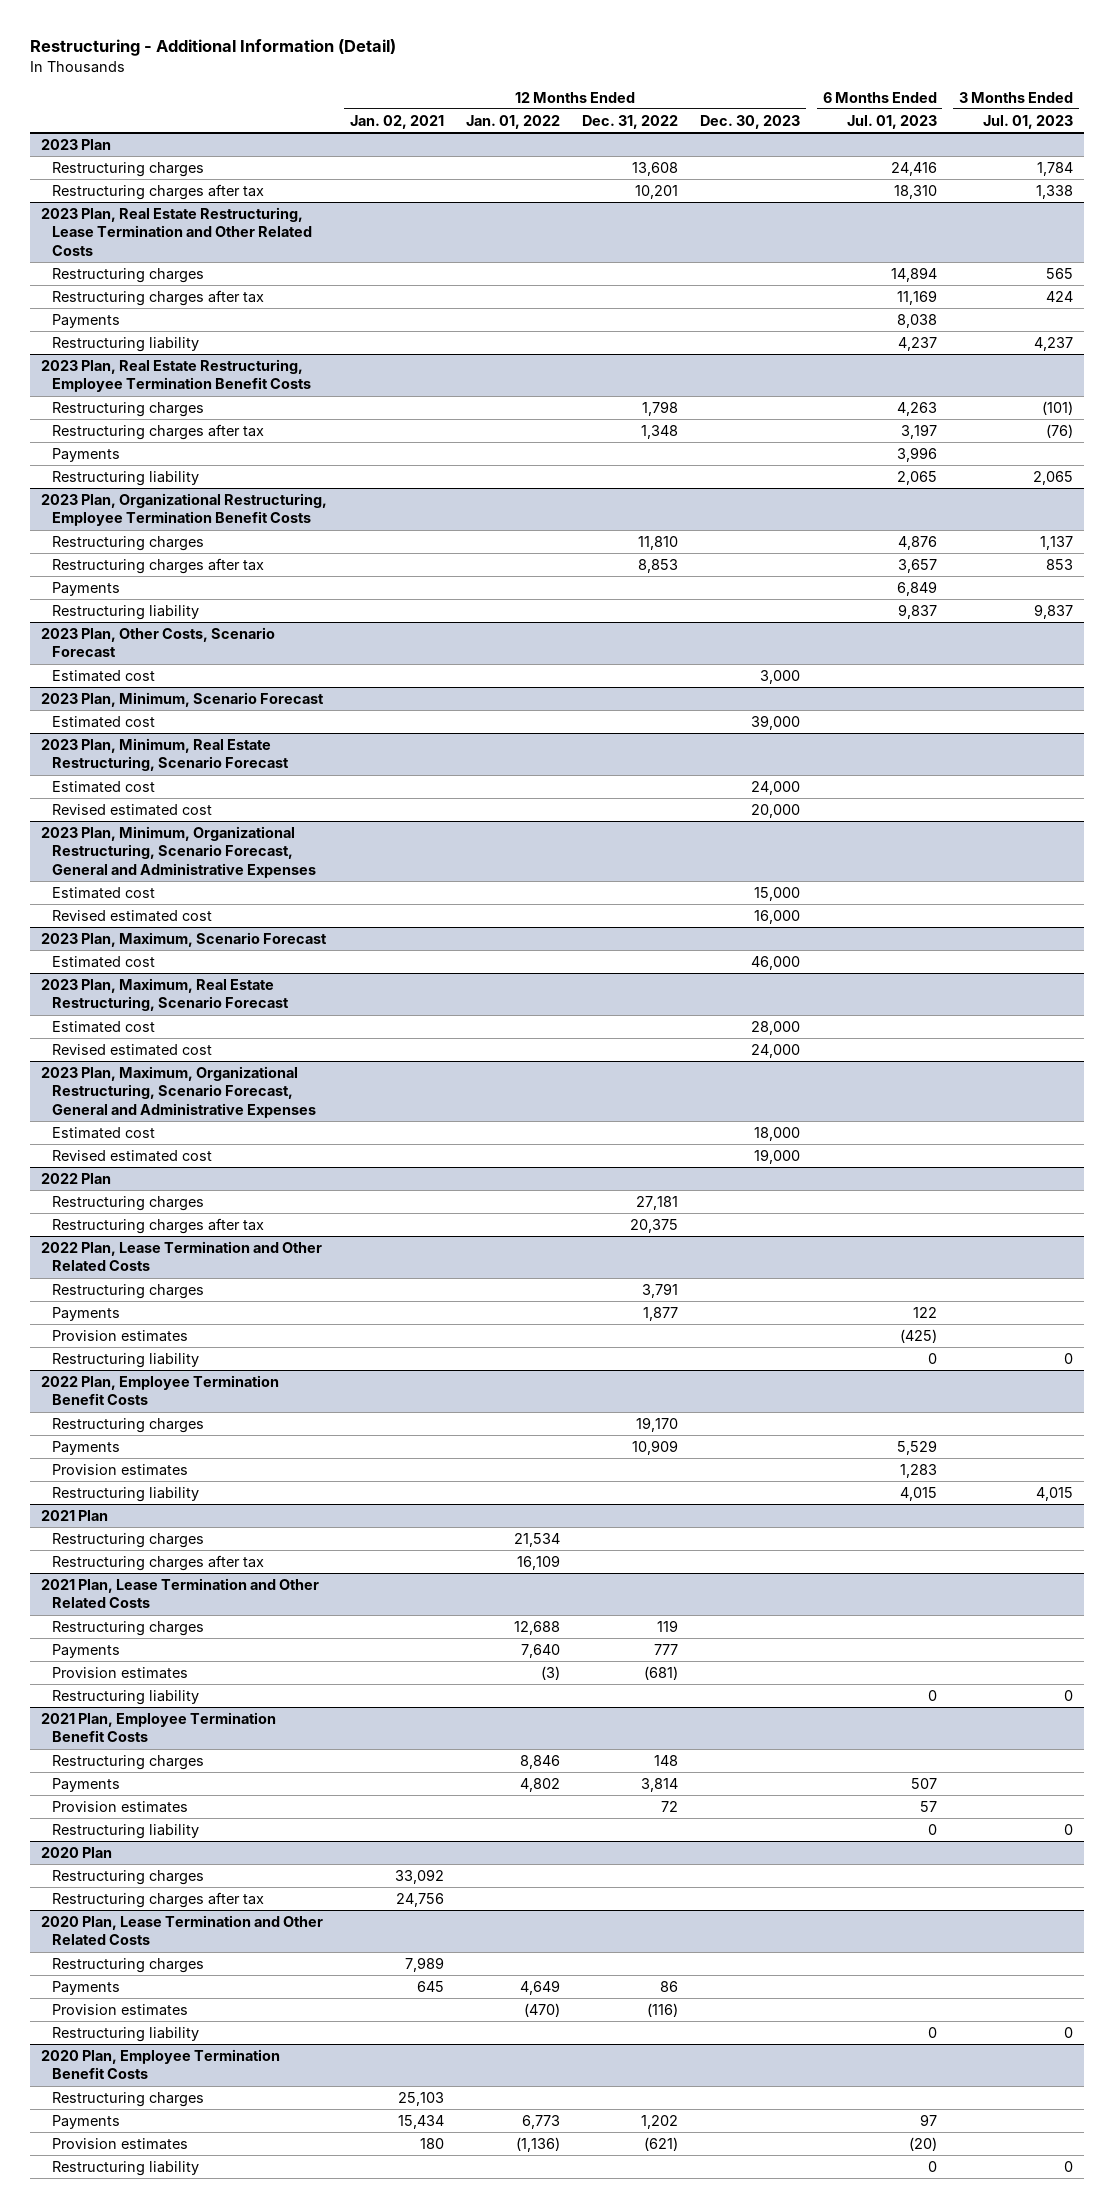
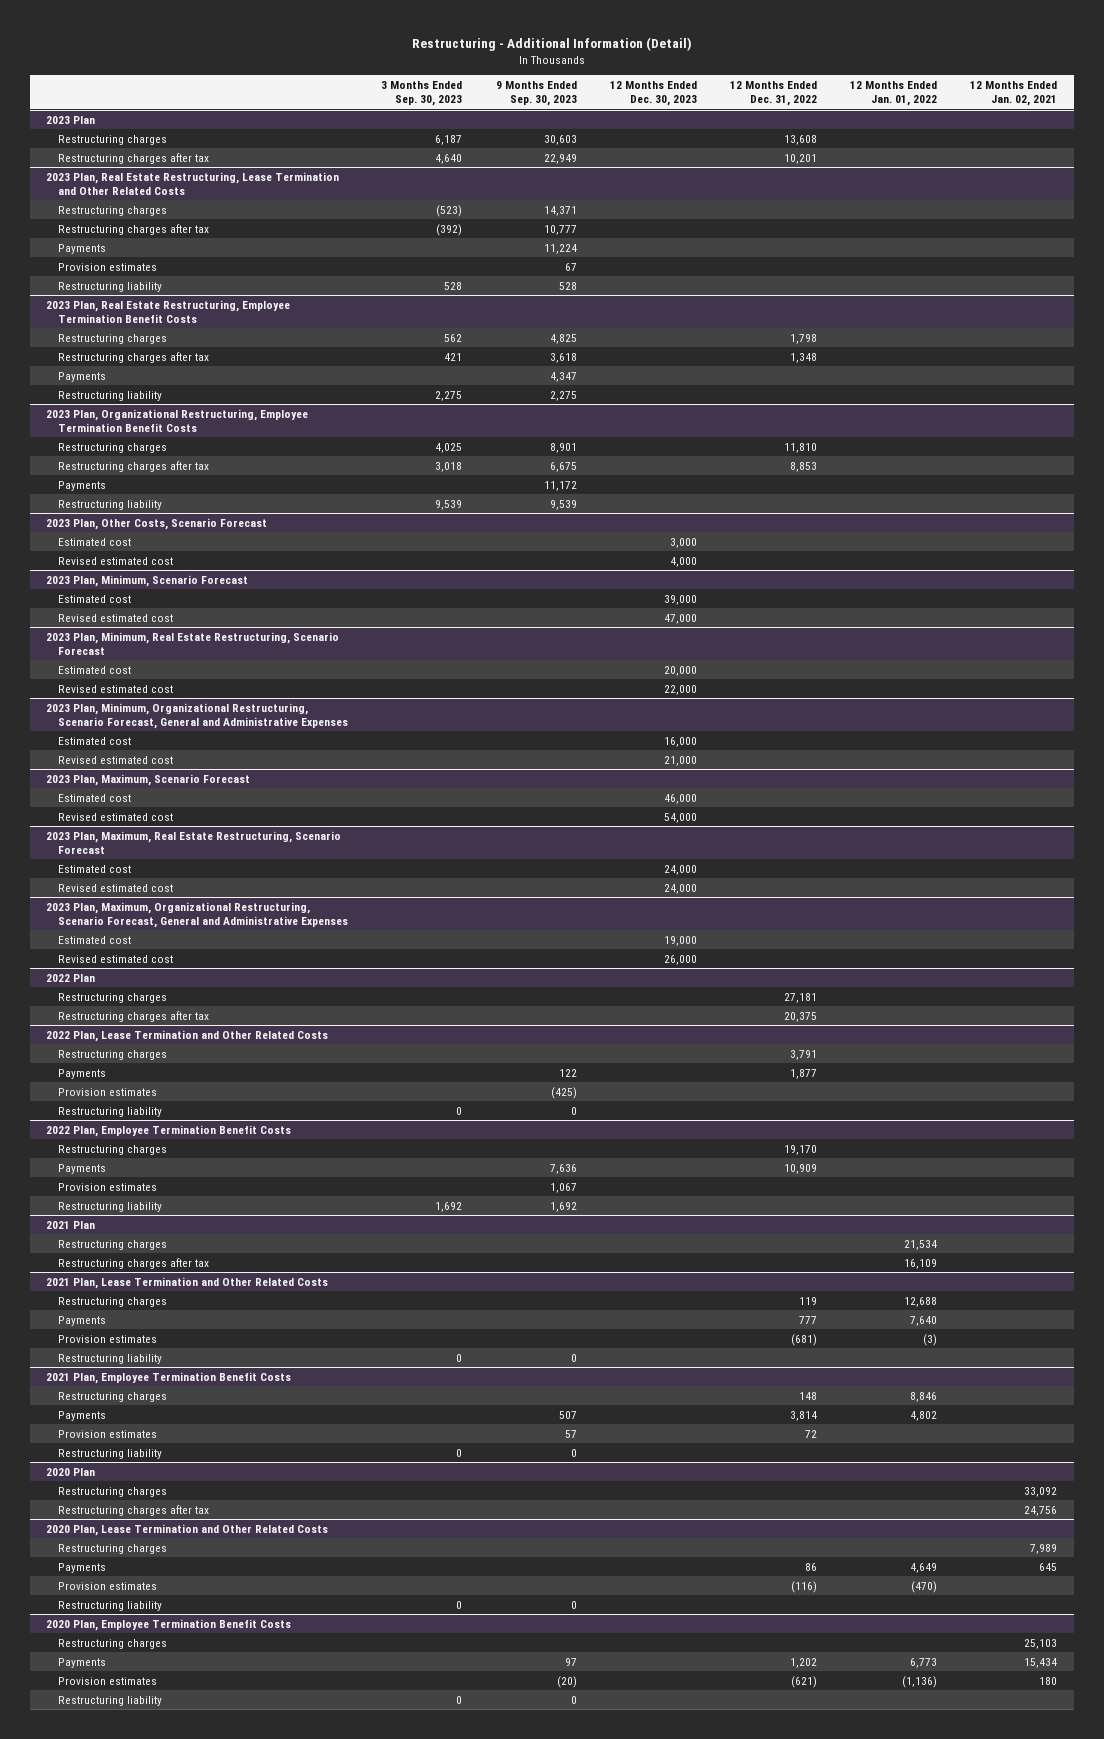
- | 12 Months Ended Jan. 02, 2021 | 12 Months Ended Jan. 01, 2022 | 12 Months Ended Dec. 31, 2022 | 12 Months Ended Dec. 30, 2023 | 6 Months Ended Jul. 01, 2023 | 3 Months Ended Jul. 01, 2023
+ | 3 Months Ended Sep. 30, 2023 | 9 Months Ended Sep. 30, 2023 | 12 Months Ended Dec. 30, 2023 | 12 Months Ended Dec. 31, 2022 | 12 Months Ended Jan. 01, 2022 | 12 Months Ended Jan. 02, 2021
@ 2023 Plan, Real Estate Restructuring, Lease Termination and Other Related Costs
+ Provision estimates | | 67 | | | |
@ 2023 Plan, Other Costs, Scenario Forecast
+ Revised estimated cost | | | 4,000 | | |
@ 2023 Plan, Minimum, Scenario Forecast
+ Revised estimated cost | | | 47,000 | | |
@ 2023 Plan, Minimum, Real Estate Restructuring, Scenario Forecast
- Estimated cost | | | | 24,000 | |
- Revised estimated cost | | | | 20,000 | |
+ Estimated cost | | | 20,000 | | |
+ Revised estimated cost | | | 22,000 | | |
@ 2023 Plan, Minimum, Organizational Restructuring, Scenario Forecast, General and Administrative Expenses
- Estimated cost | | | | 15,000 | |
- Revised estimated cost | | | | 16,000 | |
+ Estimated cost | | | 16,000 | | |
+ Revised estimated cost | | | 21,000 | | |
@ 2023 Plan, Maximum, Scenario Forecast
+ Revised estimated cost | | | 54,000 | | |
@ 2023 Plan, Maximum, Real Estate Restructuring, Scenario Forecast
- Estimated cost | | | | 28,000 | |
+ Estimated cost | | | 24,000 | | |
@ 2023 Plan, Maximum, Organizational Restructuring, Scenario Forecast, General and Administrative Expenses
- Estimated cost | | | | 18,000 | |
- Revised estimated cost | | | | 19,000 | |
+ Estimated cost | | | 19,000 | | |
+ Revised estimated cost | | | 26,000 | | |

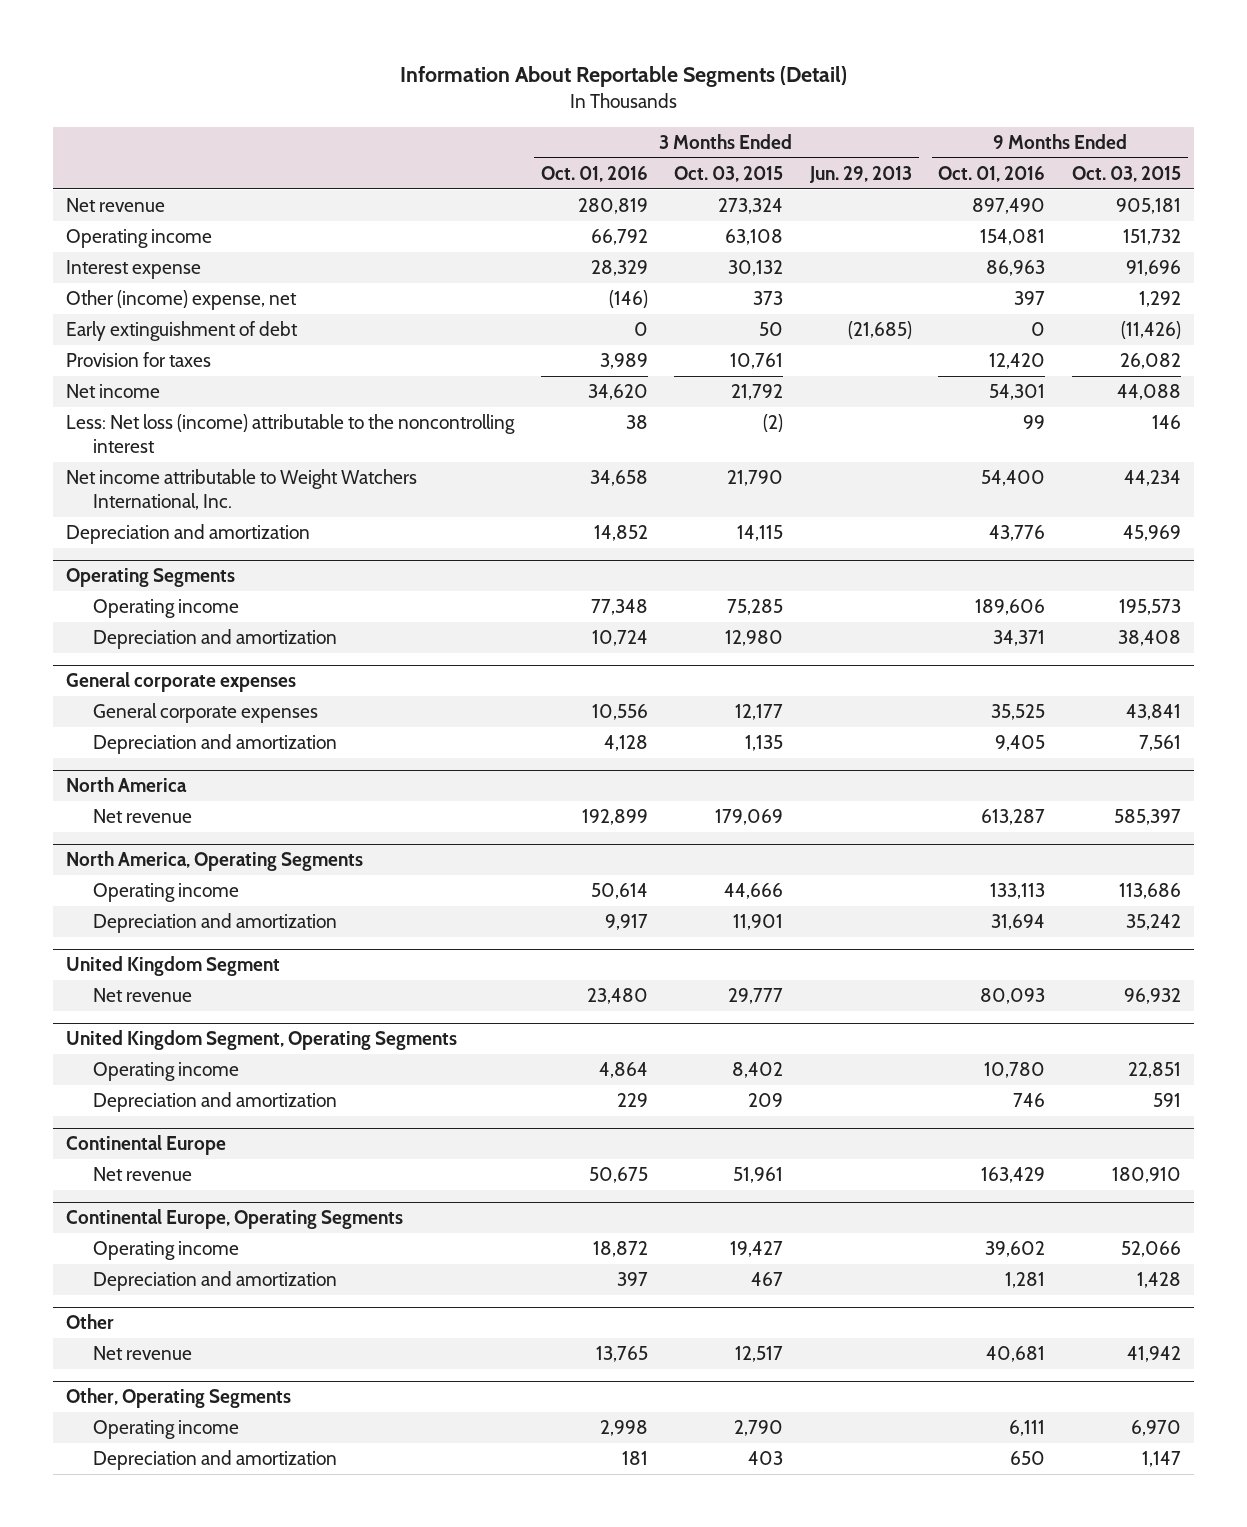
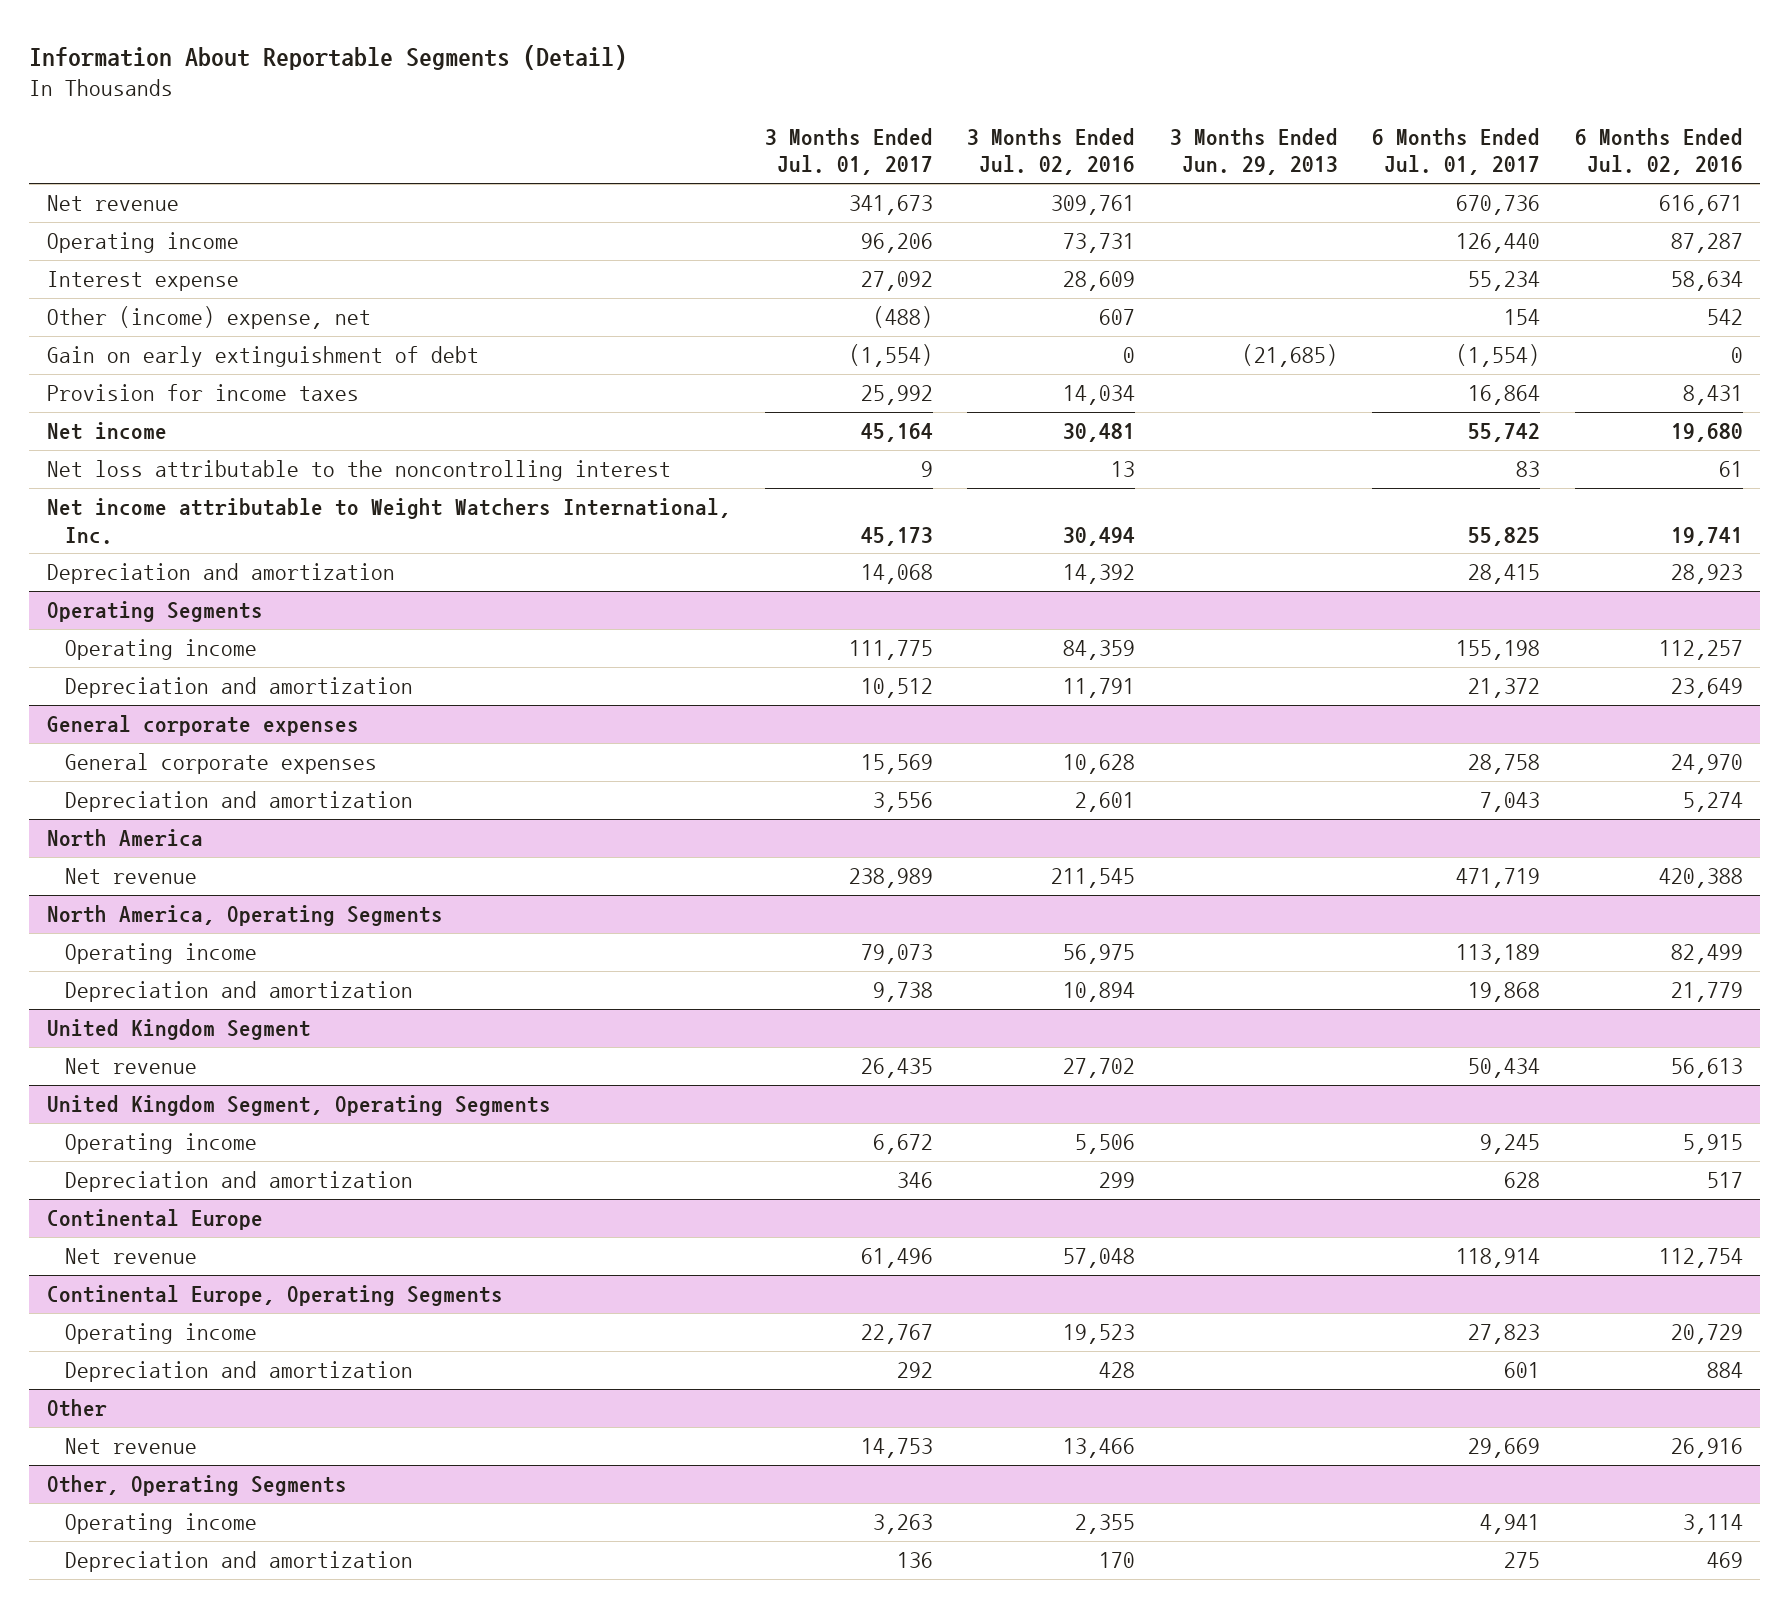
- | 3 Months Ended Oct. 01, 2016 | 3 Months Ended Oct. 03, 2015 | 3 Months Ended Jun. 29, 2013 | 9 Months Ended Oct. 01, 2016 | 9 Months Ended Oct. 03, 2015
+ | 3 Months Ended Jul. 01, 2017 | 3 Months Ended Jul. 02, 2016 | 3 Months Ended Jun. 29, 2013 | 6 Months Ended Jul. 01, 2017 | 6 Months Ended Jul. 02, 2016
- Early extinguishment of debt | 0 | 50 | (21,685) | 0 | (11,426)
- Provision for taxes | 3,989 | 10,761 | | 12,420 | 26,082
+ Gain on early extinguishment of debt | (1,554) | 0 | (21,685) | (1,554) | 0
+ Provision for income taxes | 25,992 | 14,034 | | 16,864 | 8,431
- Less: Net loss (income) attributable to the noncontrolling interest | 38 | (2) | | 99 | 146
+ Net loss attributable to the noncontrolling interest | 9 | 13 | | 83 | 61

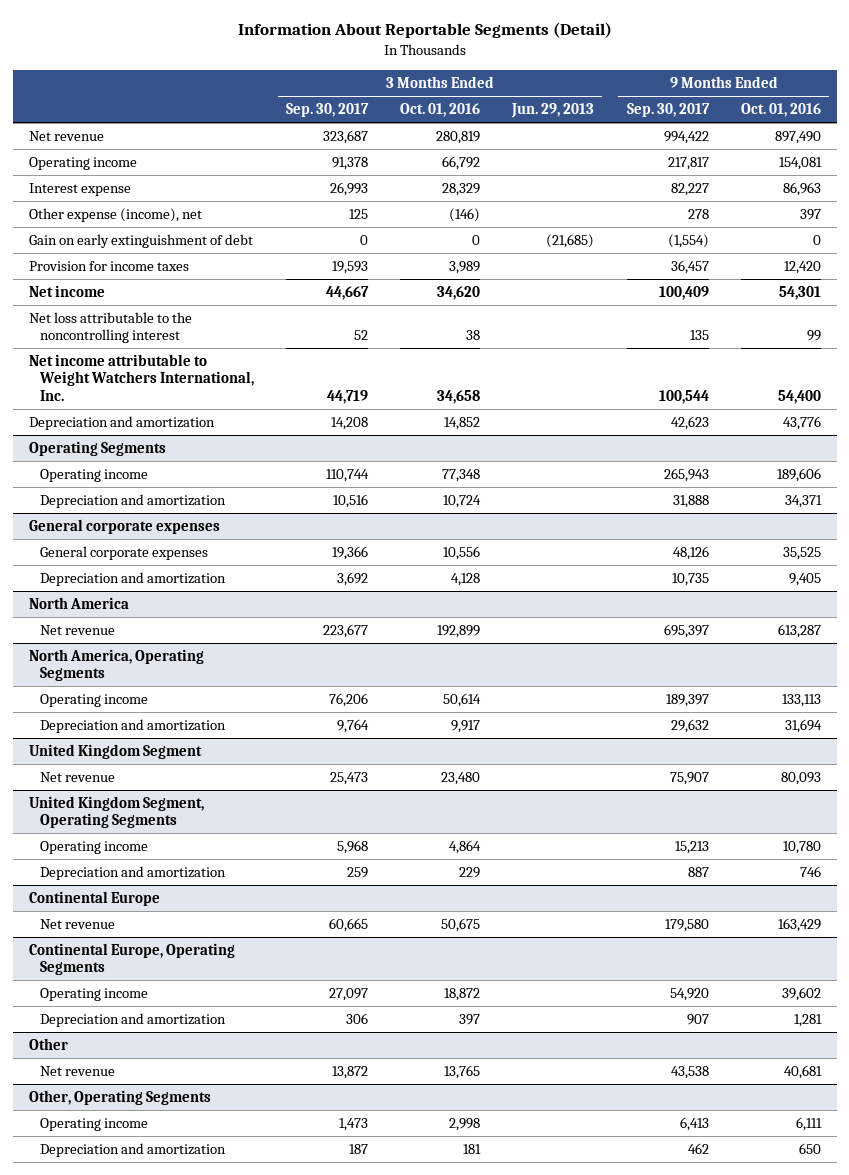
- | 3 Months Ended Jul. 01, 2017 | 3 Months Ended Jul. 02, 2016 | 3 Months Ended Jun. 29, 2013 | 6 Months Ended Jul. 01, 2017 | 6 Months Ended Jul. 02, 2016
+ | 3 Months Ended Sep. 30, 2017 | 3 Months Ended Oct. 01, 2016 | 3 Months Ended Jun. 29, 2013 | 9 Months Ended Sep. 30, 2017 | 9 Months Ended Oct. 01, 2016
- Other (income) expense, net | (488) | 607 | | 154 | 542
+ Other expense (income), net | 125 | (146) | | 278 | 397

